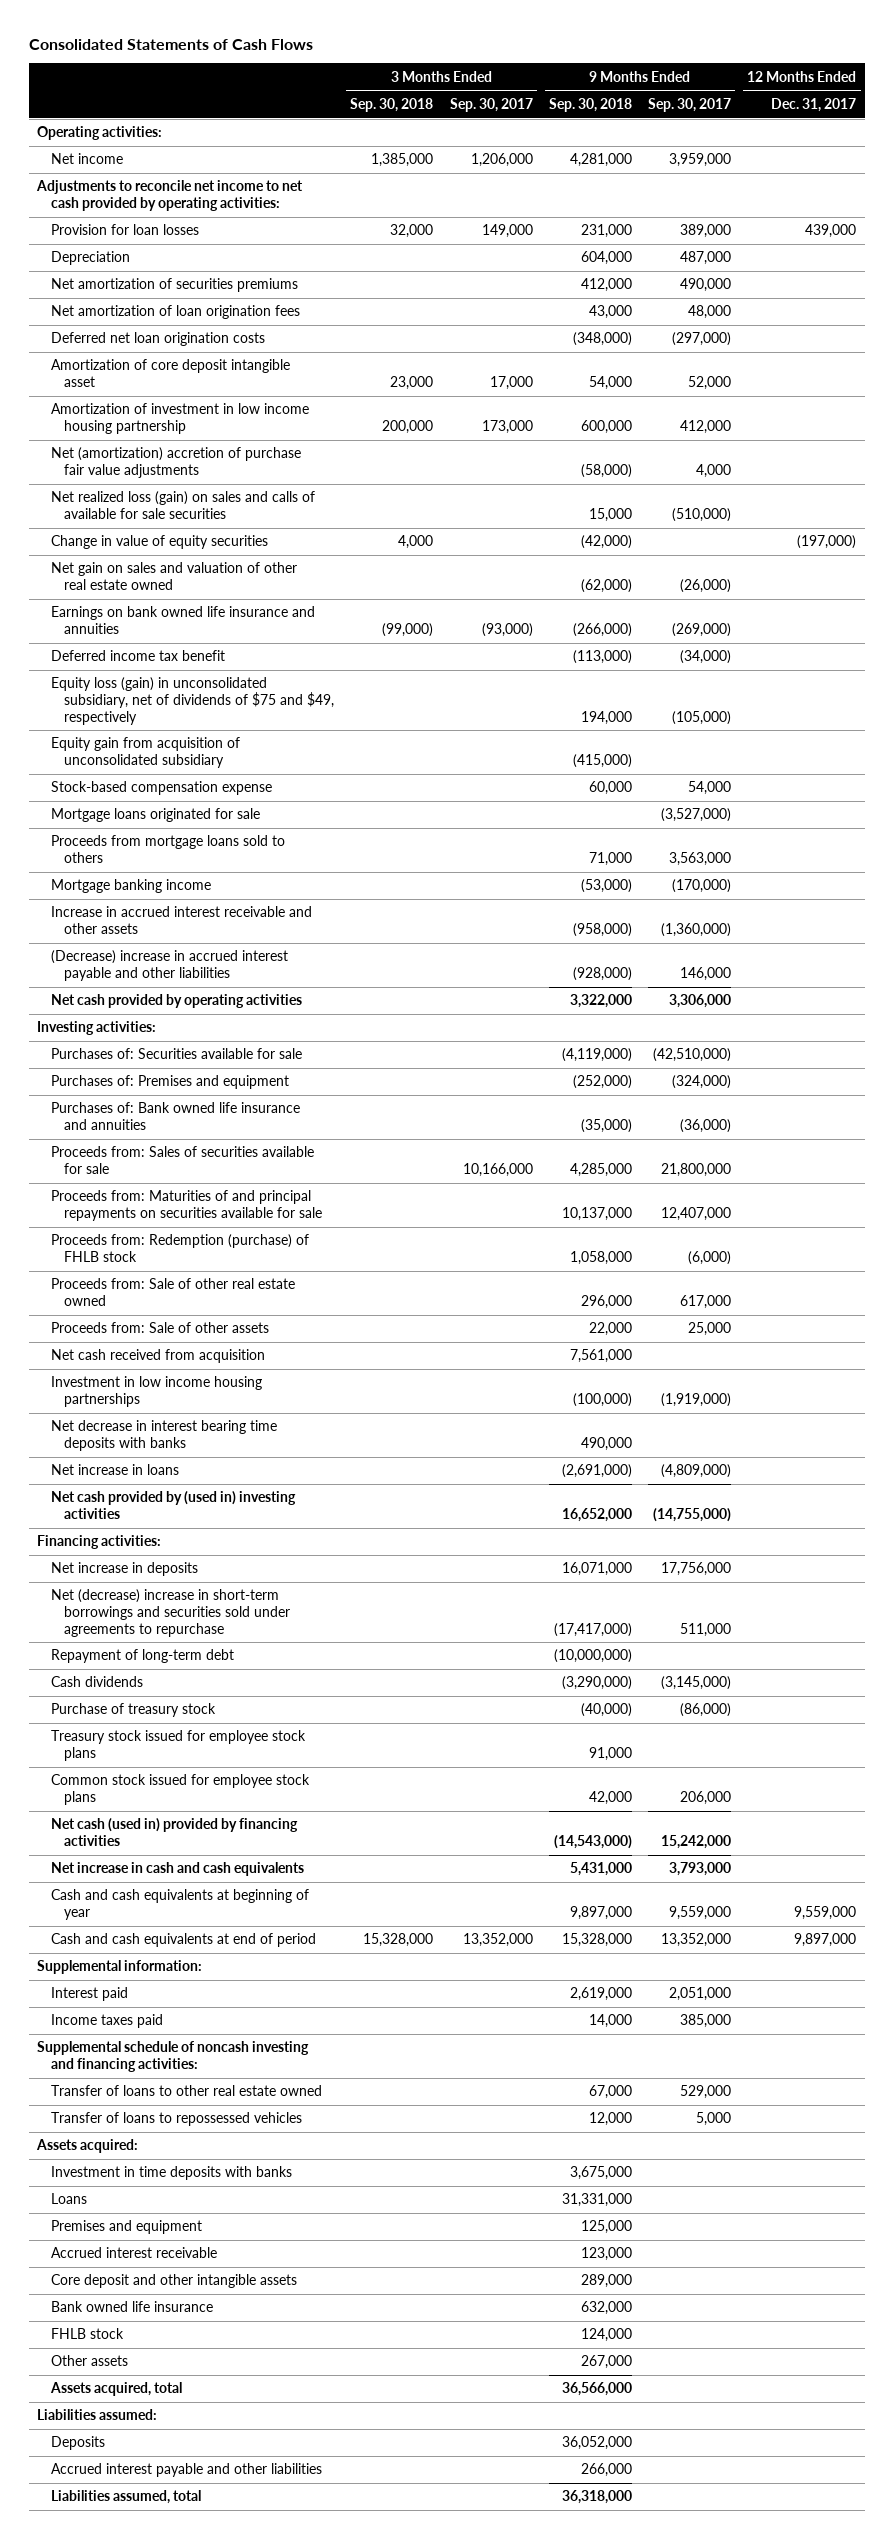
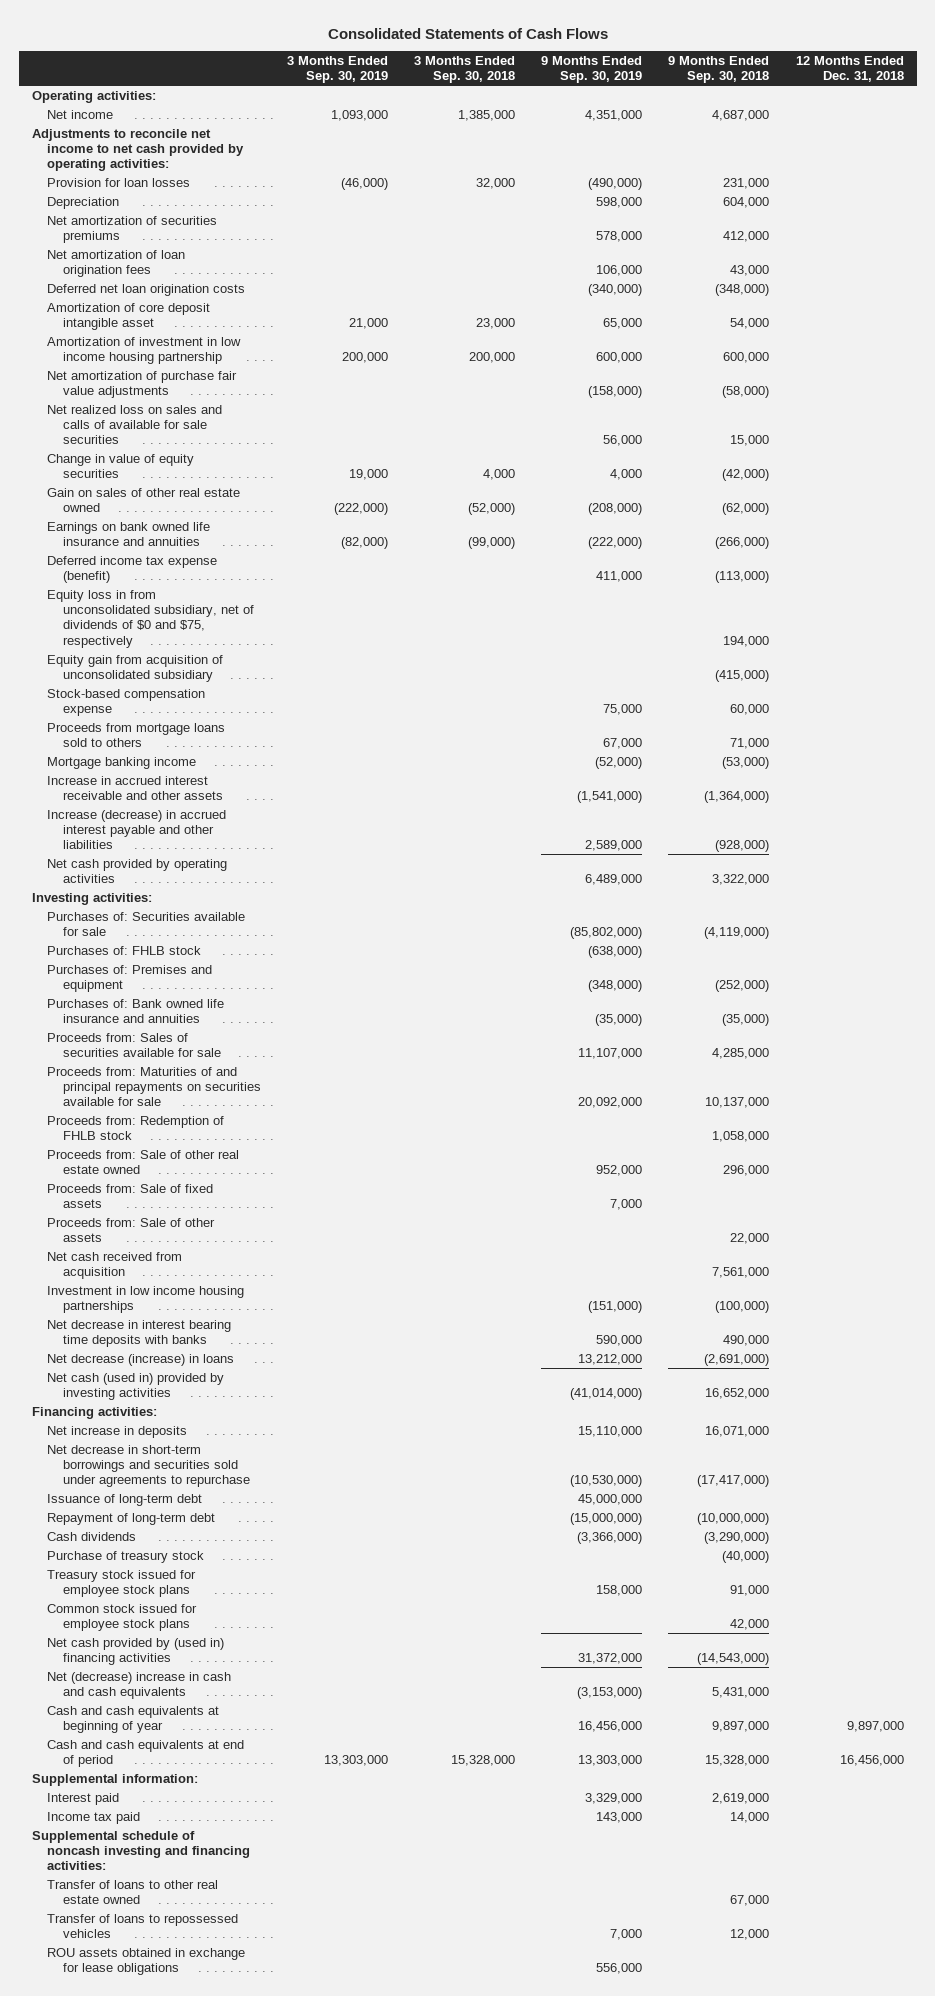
- | 3 Months Ended Sep. 30, 2018 | 3 Months Ended Sep. 30, 2017 | 9 Months Ended Sep. 30, 2018 | 9 Months Ended Sep. 30, 2017 | 12 Months Ended Dec. 31, 2017
+ | 3 Months Ended Sep. 30, 2019 | 3 Months Ended Sep. 30, 2018 | 9 Months Ended Sep. 30, 2019 | 9 Months Ended Sep. 30, 2018 | 12 Months Ended Dec. 31, 2018
- Net income | 1,385,000 | 1,206,000 | 4,281,000 | 3,959,000 |
+ Net income | 1,093,000 | 1,385,000 | 4,351,000 | 4,687,000 |
- Net (amortization) accretion of purchase fair value adjustments | | | (58,000) | 4,000 |
- Net realized loss (gain) on sales and calls of available for sale securities | | | 15,000 | (510,000) |
+ Net amortization of purchase fair value adjustments | | | (158,000) | (58,000) |
+ Net realized loss on sales and calls of available for sale securities | | | 56,000 | 15,000 |
- Net gain on sales and valuation of other real estate owned | | | (62,000) | (26,000) |
+ Gain on sales of other real estate owned | (222,000) | (52,000) | (208,000) | (62,000) |
- Deferred income tax benefit | | | (113,000) | (34,000) |
- Equity loss (gain) in unconsolidated subsidiary, net of dividends of $75 and $49, respectively | | | 194,000 | (105,000) |
+ Deferred income tax expense (benefit) | | | 411,000 | (113,000) |
+ Equity loss in from unconsolidated subsidiary, net of dividends of $0 and $75, respectively | | | | 194,000 |
- Mortgage loans originated for sale | | | | (3,527,000) |
- Increase in accrued interest receivable and other assets | | | (958,000) | (1,360,000) |
- (Decrease) increase in accrued interest payable and other liabilities | | | (928,000) | 146,000 |
+ Increase in accrued interest receivable and other assets | | | (1,541,000) | (1,364,000) |
+ Increase (decrease) in accrued interest payable and other liabilities | | | 2,589,000 | (928,000) |
+ Purchases of: FHLB stock | | | (638,000) | |
- Proceeds from: Redemption (purchase) of FHLB stock | | | 1,058,000 | (6,000) |
+ Proceeds from: Redemption of FHLB stock | | | | 1,058,000 |
+ Proceeds from: Sale of fixed assets | | | 7,000 | |
- Net increase in loans | | | (2,691,000) | (4,809,000) |
- Net cash provided by (used in) investing activities | | | 16,652,000 | (14,755,000) |
+ Net decrease (increase) in loans | | | 13,212,000 | (2,691,000) |
+ Net cash (used in) provided by investing activities | | | (41,014,000) | 16,652,000 |
- Net (decrease) increase in short-term borrowings and securities sold under agreements to repurchase | | | (17,417,000) | 511,000 |
+ Net decrease in short-term borrowings and securities sold under agreements to repurchase | | | (10,530,000) | (17,417,000) |
+ Issuance of long-term debt | | | 45,000,000 | |
- Net cash (used in) provided by financing activities | | | (14,543,000) | 15,242,000 |
- Net increase in cash and cash equivalents | | | 5,431,000 | 3,793,000 |
+ Net cash provided by (used in) financing activities | | | 31,372,000 | (14,543,000) |
+ Net (decrease) increase in cash and cash equivalents | | | (3,153,000) | 5,431,000 |
- Income taxes paid | | | 14,000 | 385,000 |
+ Income tax paid | | | 143,000 | 14,000 |
- Assets acquired:
- Investment in time deposits with banks | | | 3,675,000 | |
- Loans | | | 31,331,000 | |
- Premises and equipment | | | 125,000 | |
- Accrued interest receivable | | | 123,000 | |
- Core deposit and other intangible assets | | | 289,000 | |
- Bank owned life insurance | | | 632,000 | |
- FHLB stock | | | 124,000 | |
- Other assets | | | 267,000 | |
- Assets acquired, total | | | 36,566,000 | |
- Liabilities assumed:
- Deposits | | | 36,052,000 | |
- Accrued interest payable and other liabilities | | | 266,000 | |
- Liabilities assumed, total | | | 36,318,000 | |
+ ROU assets obtained in exchange for lease obligations | | | 556,000 | |

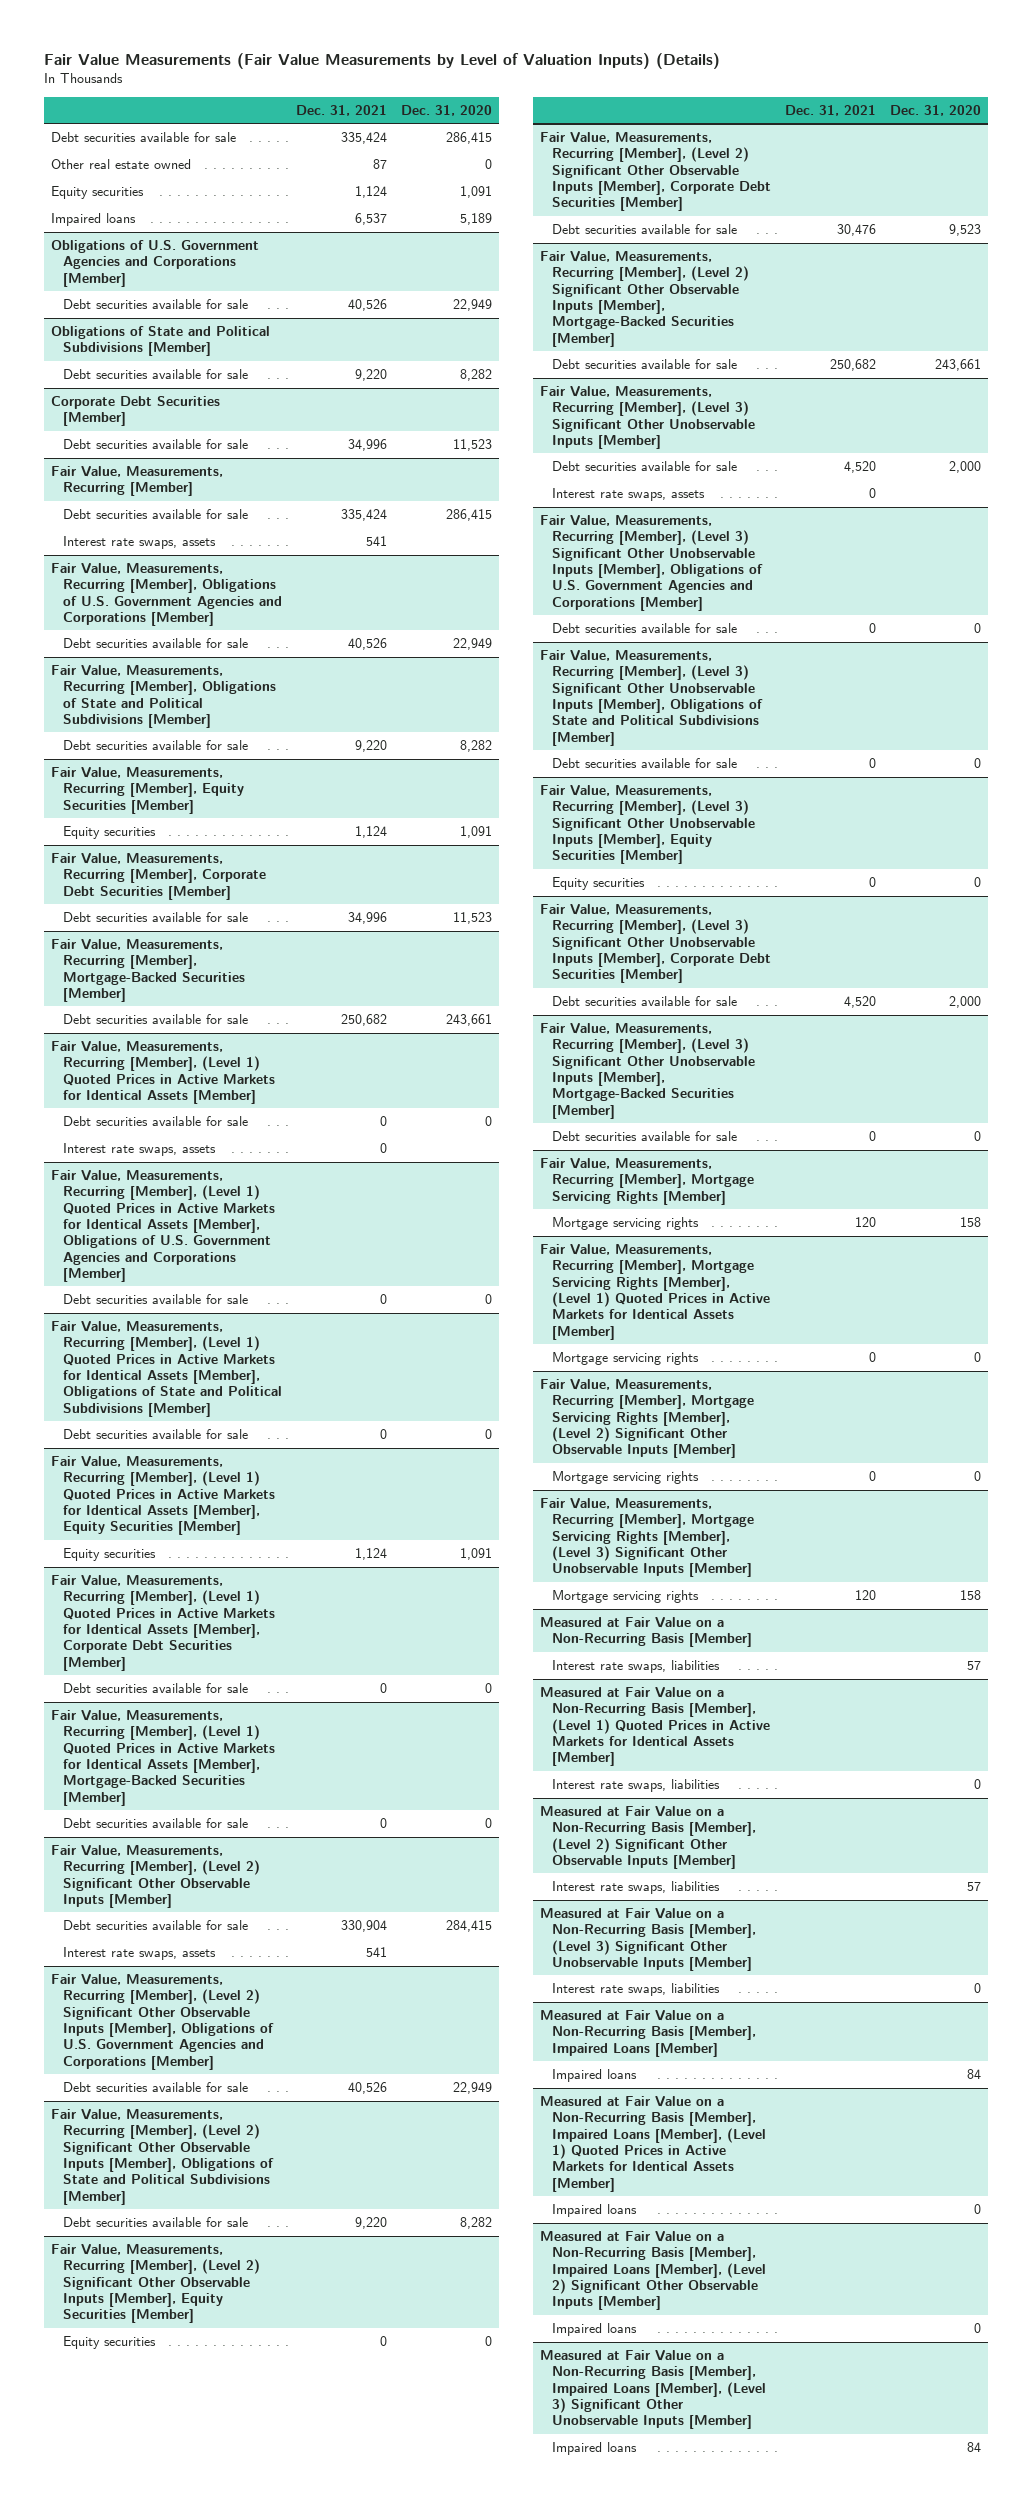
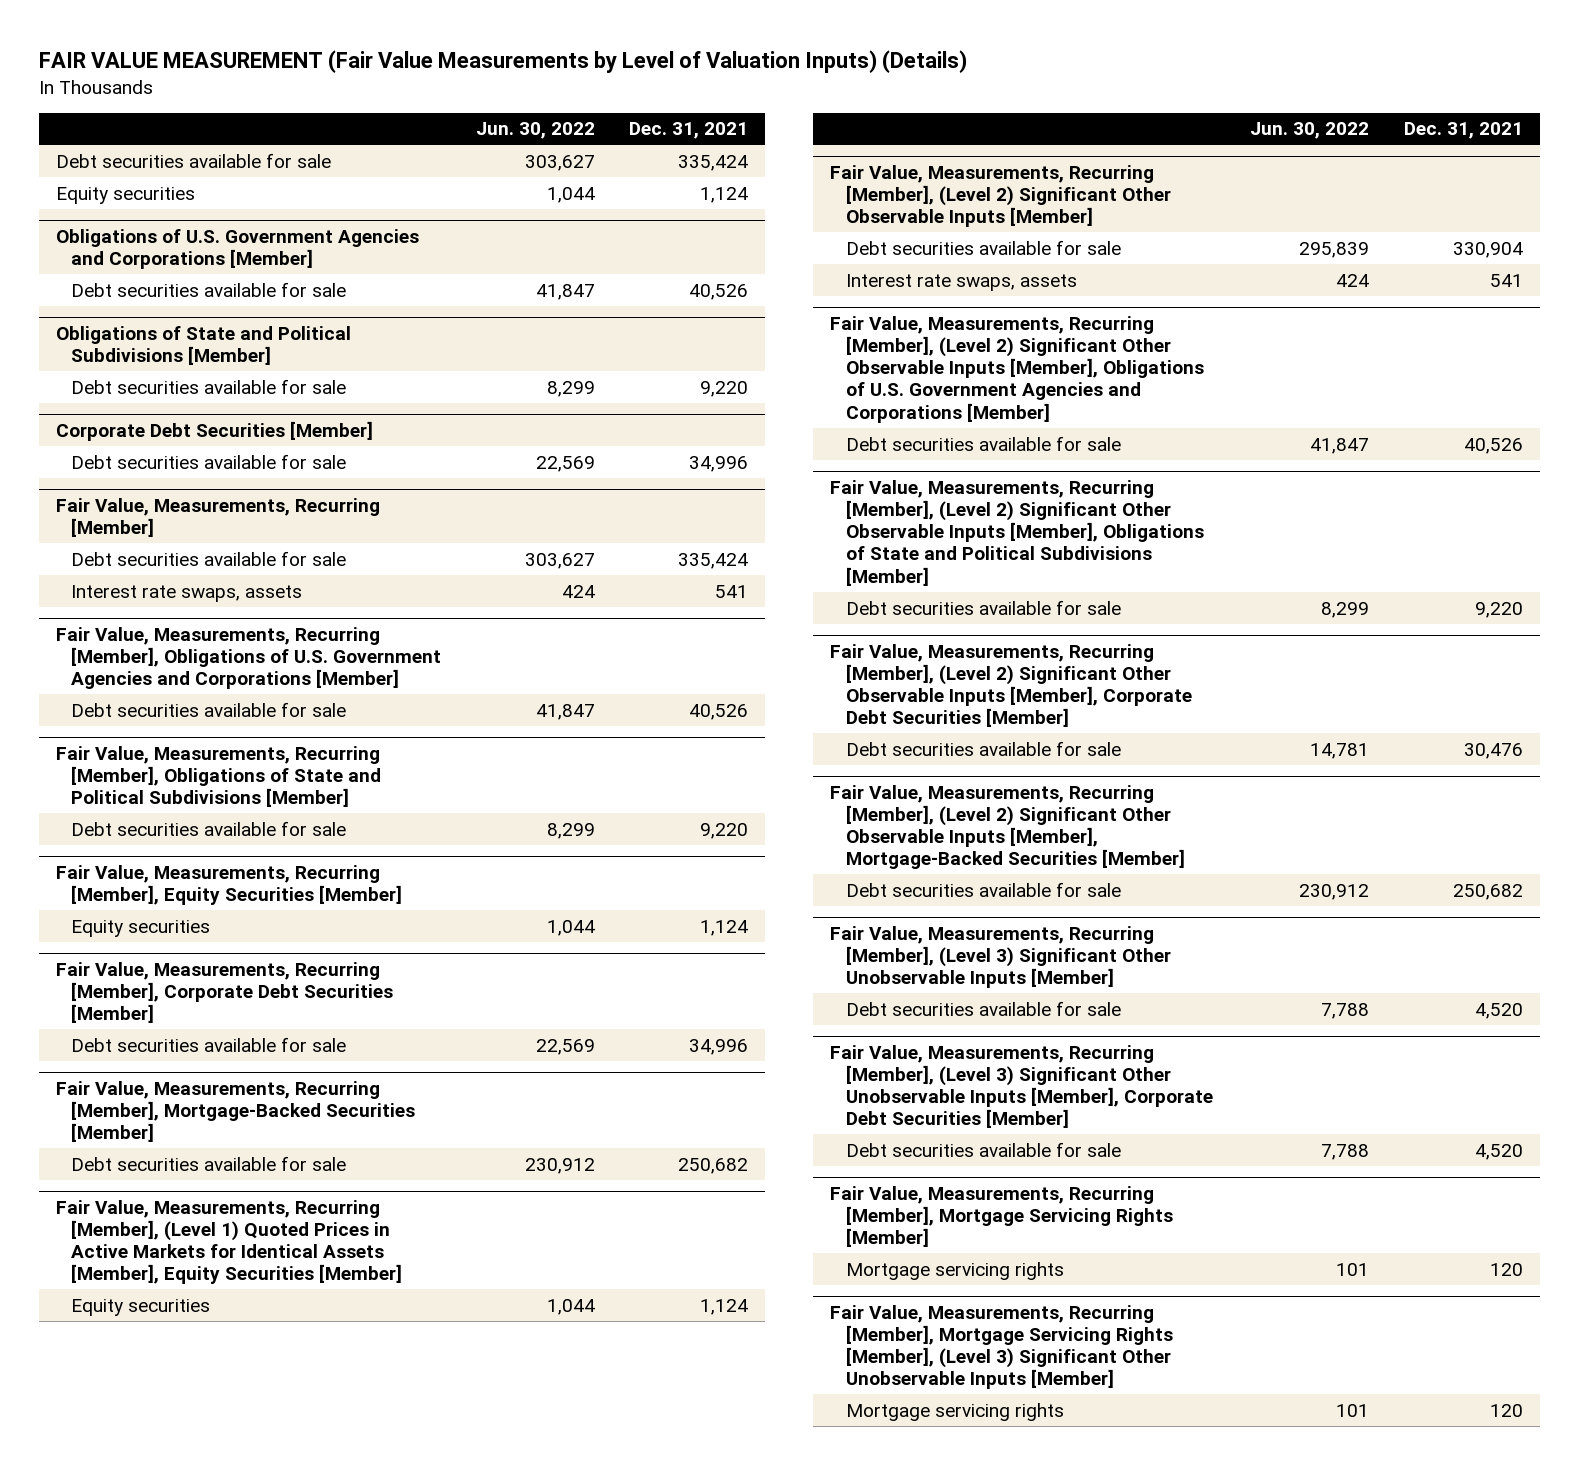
- Fair Value Measurements (Fair Value Measurements by Level of Valuation Inputs) (Details)
+ FAIR VALUE MEASUREMENT (Fair Value Measurements by Level of Valuation Inputs) (Details)
- | Dec. 31, 2021 | Dec. 31, 2020
+ | Jun. 30, 2022 | Dec. 31, 2021
- Other real estate owned | 87 | 0
- Impaired loans | 6,537 | 5,189
- Fair Value, Measurements, Recurring [Member], (Level 1) Quoted Prices in Active Markets for Identical Assets [Member]
- Debt securities available for sale | 0 | 0
- Interest rate swaps, assets | 0 |
- Fair Value, Measurements, Recurring [Member], (Level 1) Quoted Prices in Active Markets for Identical Assets [Member], Obligations of U.S. Government Agencies and Corporations [Member]
- Debt securities available for sale | 0 | 0
- Fair Value, Measurements, Recurring [Member], (Level 1) Quoted Prices in Active Markets for Identical Assets [Member], Obligations of State and Political Subdivisions [Member]
- Debt securities available for sale | 0 | 0
- Fair Value, Measurements, Recurring [Member], (Level 1) Quoted Prices in Active Markets for Identical Assets [Member], Corporate Debt Securities [Member]
- Debt securities available for sale | 0 | 0
- Fair Value, Measurements, Recurring [Member], (Level 1) Quoted Prices in Active Markets for Identical Assets [Member], Mortgage-Backed Securities [Member]
- Debt securities available for sale | 0 | 0
- Fair Value, Measurements, Recurring [Member], (Level 2) Significant Other Observable Inputs [Member], Equity Securities [Member]
- Equity securities | 0 | 0
@ Fair Value, Measurements, Recurring [Member], (Level 3) Significant Other Unobservable Inputs [Member]
- Interest rate swaps, assets | 0 |
- Fair Value, Measurements, Recurring [Member], (Level 3) Significant Other Unobservable Inputs [Member], Obligations of U.S. Government Agencies and Corporations [Member]
- Debt securities available for sale | 0 | 0
- Fair Value, Measurements, Recurring [Member], (Level 3) Significant Other Unobservable Inputs [Member], Obligations of State and Political Subdivisions [Member]
- Debt securities available for sale | 0 | 0
- Fair Value, Measurements, Recurring [Member], (Level 3) Significant Other Unobservable Inputs [Member], Equity Securities [Member]
- Equity securities | 0 | 0
- Fair Value, Measurements, Recurring [Member], (Level 3) Significant Other Unobservable Inputs [Member], Mortgage-Backed Securities [Member]
- Debt securities available for sale | 0 | 0
- Fair Value, Measurements, Recurring [Member], Mortgage Servicing Rights [Member], (Level 1) Quoted Prices in Active Markets for Identical Assets [Member]
- Mortgage servicing rights | 0 | 0
- Fair Value, Measurements, Recurring [Member], Mortgage Servicing Rights [Member], (Level 2) Significant Other Observable Inputs [Member]
- Mortgage servicing rights | 0 | 0
- Measured at Fair Value on a Non-Recurring Basis [Member]
- Interest rate swaps, liabilities | | 57
- Measured at Fair Value on a Non-Recurring Basis [Member], (Level 1) Quoted Prices in Active Markets for Identical Assets [Member]
- Interest rate swaps, liabilities | | 0
- Measured at Fair Value on a Non-Recurring Basis [Member], (Level 2) Significant Other Observable Inputs [Member]
- Interest rate swaps, liabilities | | 57
- Measured at Fair Value on a Non-Recurring Basis [Member], (Level 3) Significant Other Unobservable Inputs [Member]
- Interest rate swaps, liabilities | | 0
- Measured at Fair Value on a Non-Recurring Basis [Member], Impaired Loans [Member]
- Impaired loans | | 84
- Measured at Fair Value on a Non-Recurring Basis [Member], Impaired Loans [Member], (Level 1) Quoted Prices in Active Markets for Identical Assets [Member]
- Impaired loans | | 0
- Measured at Fair Value on a Non-Recurring Basis [Member], Impaired Loans [Member], (Level 2) Significant Other Observable Inputs [Member]
- Impaired loans | | 0
- Measured at Fair Value on a Non-Recurring Basis [Member], Impaired Loans [Member], (Level 3) Significant Other Unobservable Inputs [Member]
- Impaired loans | | 84

